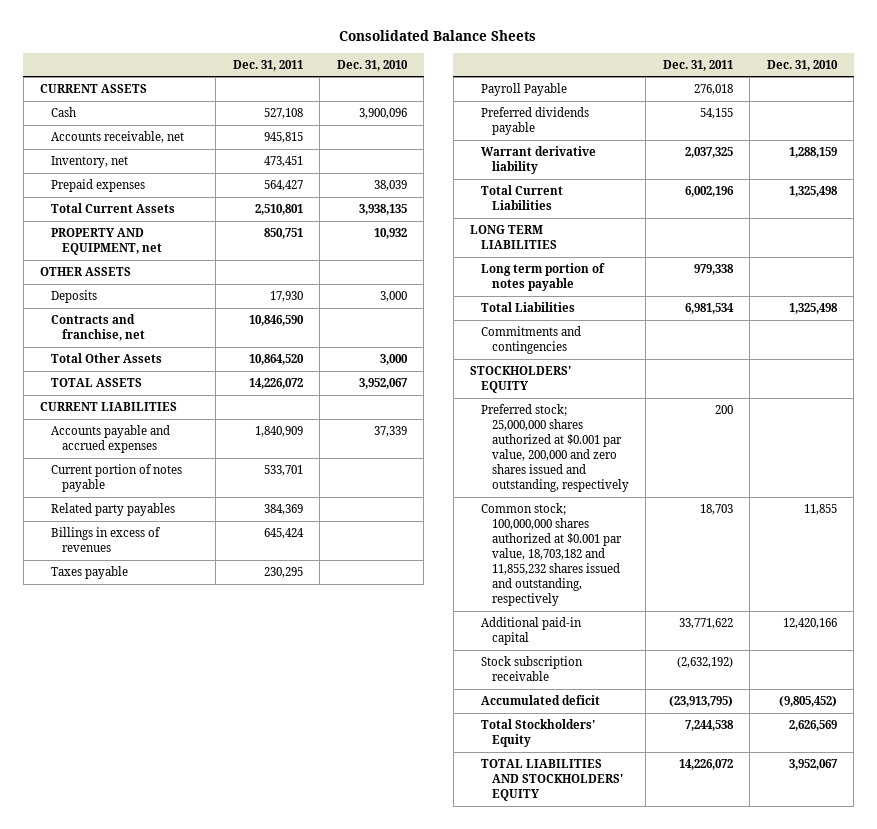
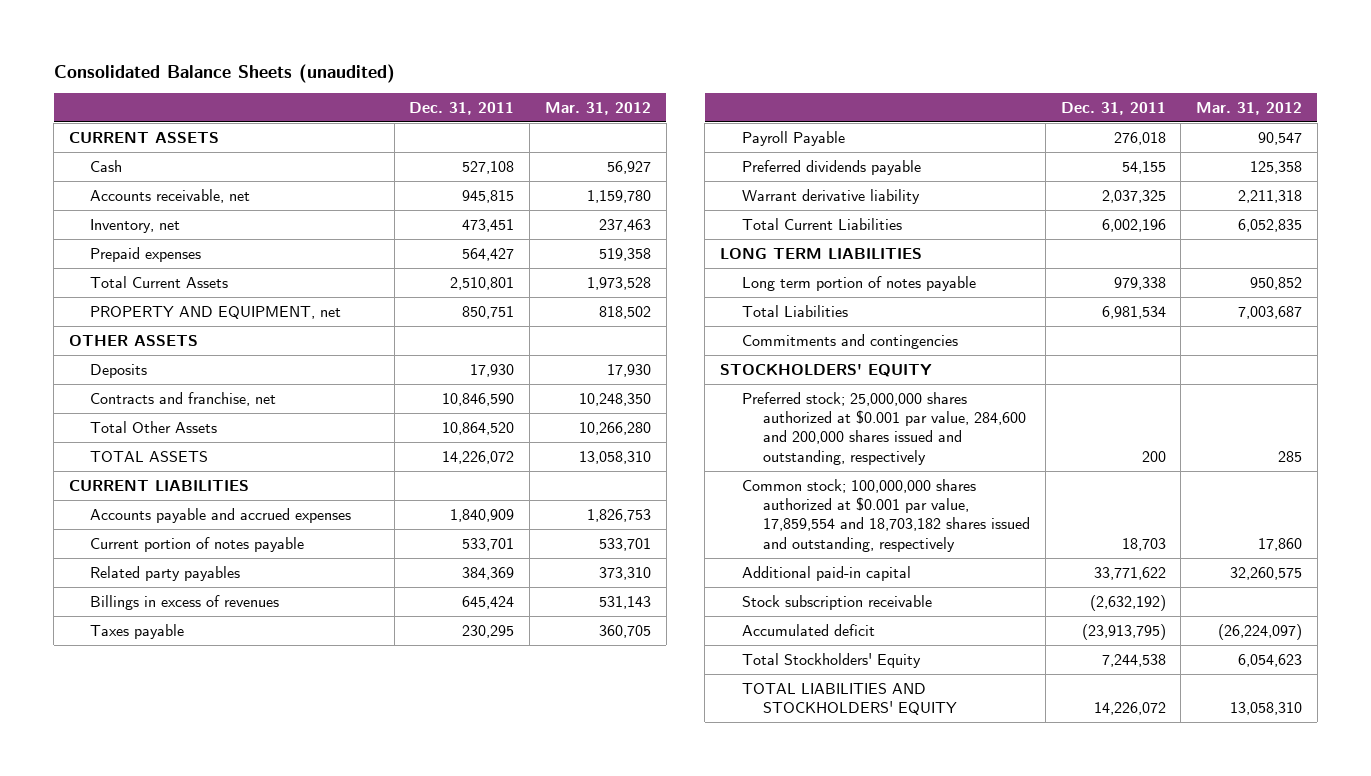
- Consolidated Balance Sheets
+ Consolidated Balance Sheets (unaudited)
- | Dec. 31, 2011 | Dec. 31, 2010
+ | Dec. 31, 2011 | Mar. 31, 2012
- Preferred stock; 25,000,000 shares authorized at $0.001 par value, 200,000 and zero shares issued and outstanding, respectively | 200 |
- Common stock; 100,000,000 shares authorized at $0.001 par value, 18,703,182 and 11,855,232 shares issued and outstanding, respectively | 18,703 | 11,855
+ Preferred stock; 25,000,000 shares authorized at $0.001 par value, 284,600 and 200,000 shares issued and outstanding, respectively | 200 | 285
+ Common stock; 100,000,000 shares authorized at $0.001 par value, 17,859,554 and 18,703,182 shares issued and outstanding, respectively | 18,703 | 17,860

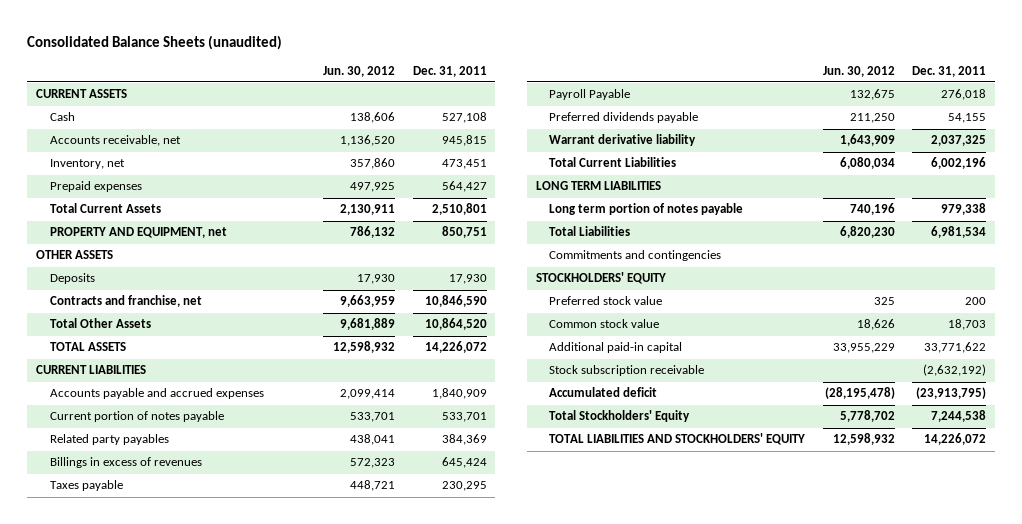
- | Dec. 31, 2011 | Mar. 31, 2012
+ | Jun. 30, 2012 | Dec. 31, 2011
- Preferred stock; 25,000,000 shares authorized at $0.001 par value, 284,600 and 200,000 shares issued and outstanding, respectively | 200 | 285
- Common stock; 100,000,000 shares authorized at $0.001 par value, 17,859,554 and 18,703,182 shares issued and outstanding, respectively | 18,703 | 17,860
+ Preferred stock value | 325 | 200
+ Common stock value | 18,626 | 18,703

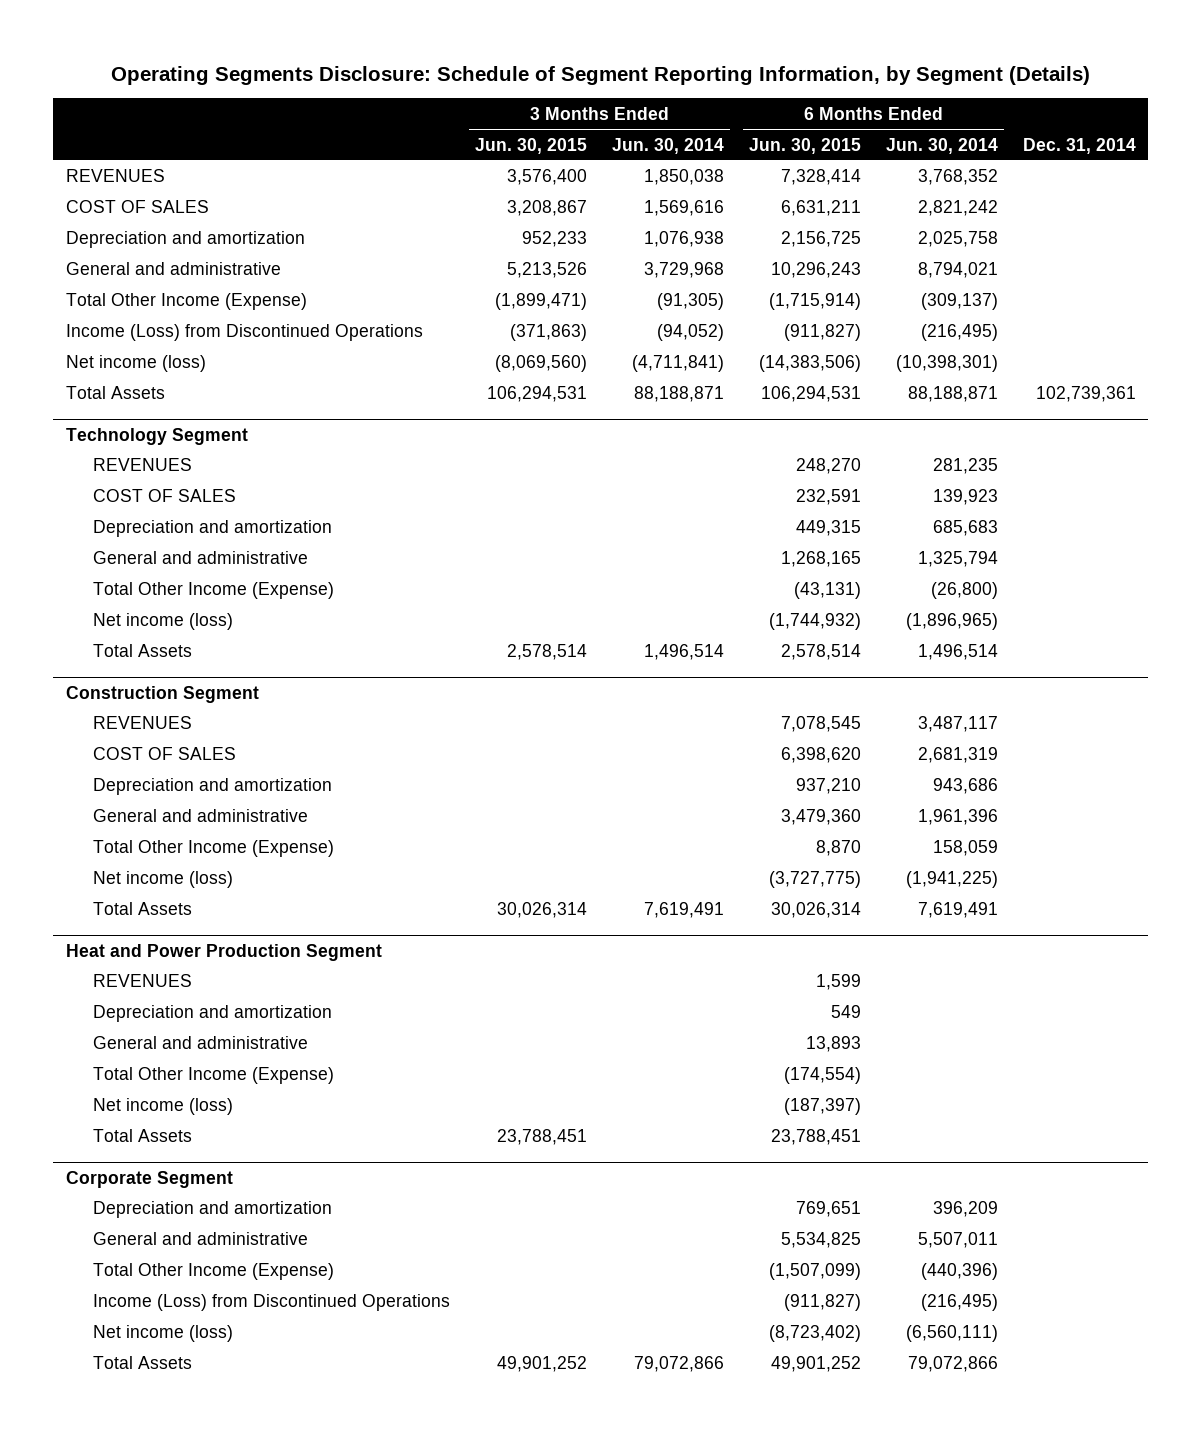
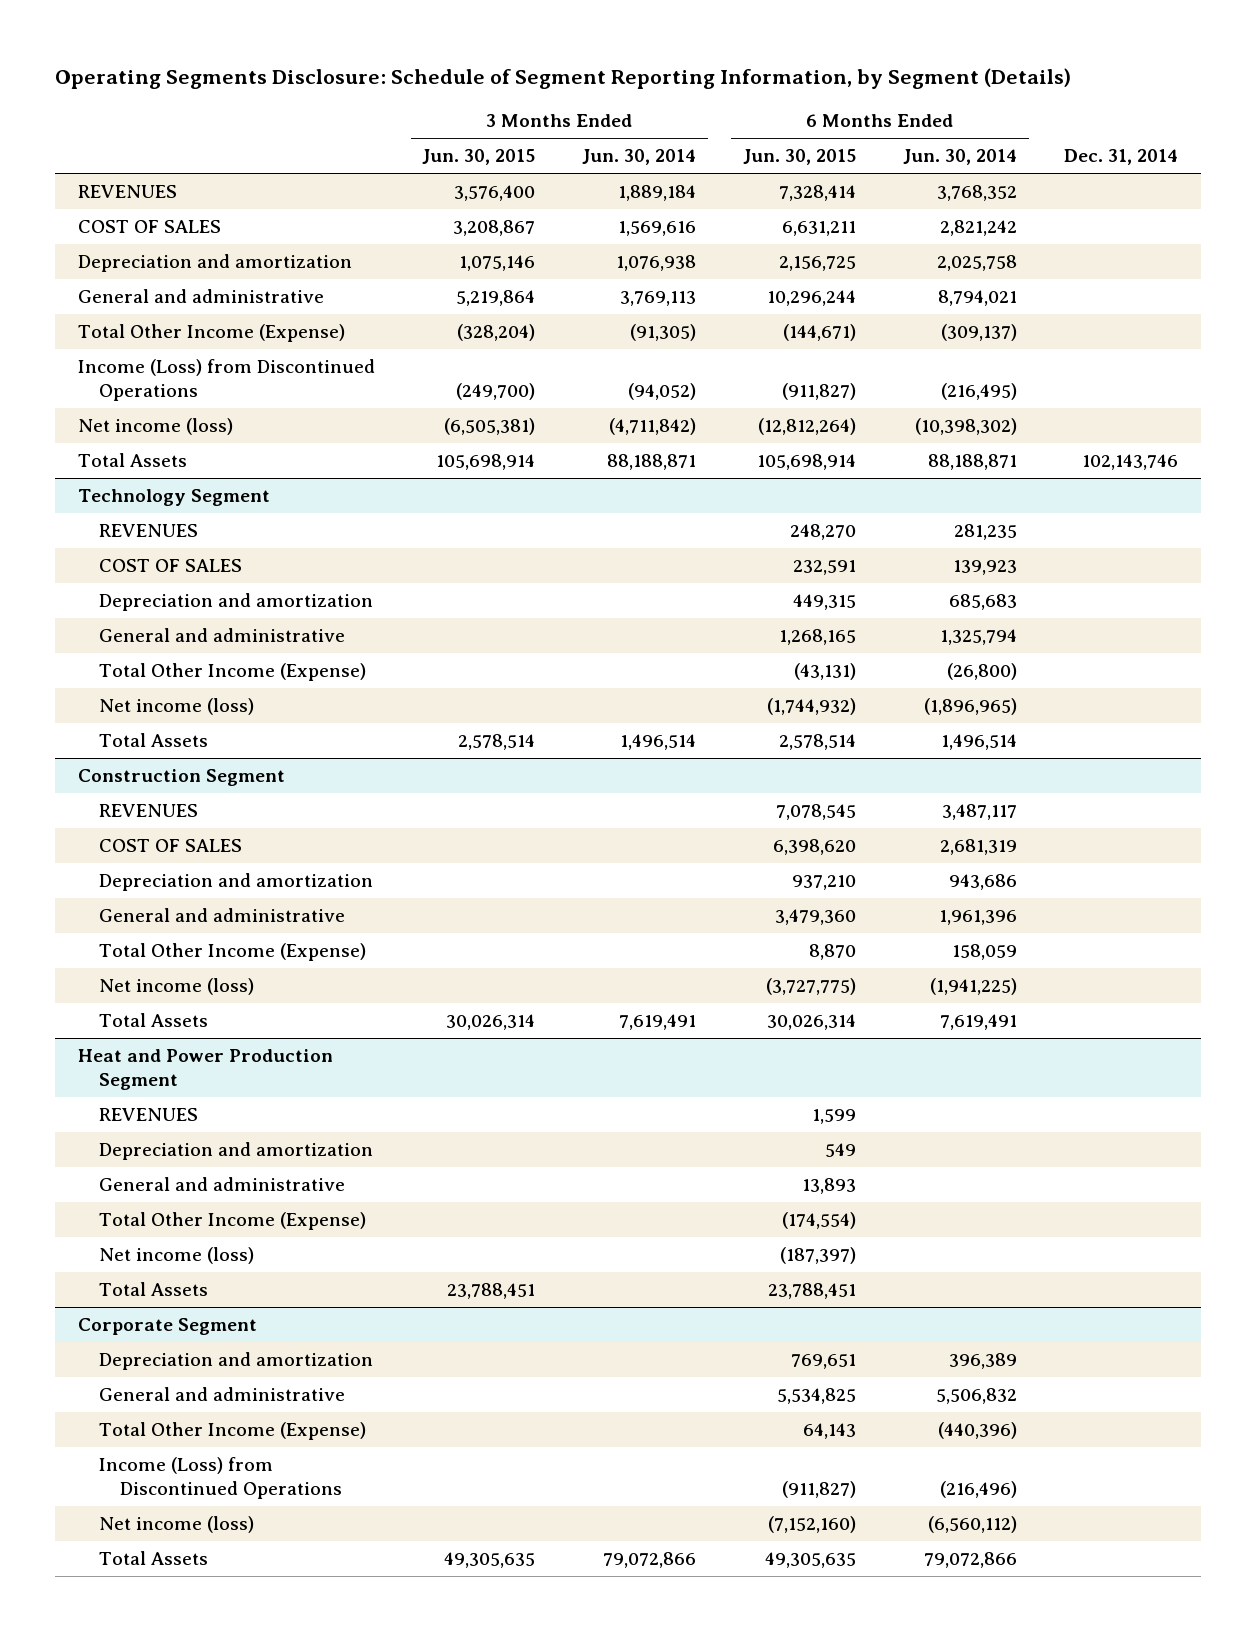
- REVENUES | 3,576,400 | 1,850,038 | 7,328,414 | 3,768,352 |
+ REVENUES | 3,576,400 | 1,889,184 | 7,328,414 | 3,768,352 |
- Depreciation and amortization | 952,233 | 1,076,938 | 2,156,725 | 2,025,758 |
- General and administrative | 5,213,526 | 3,729,968 | 10,296,243 | 8,794,021 |
- Total Other Income (Expense) | (1,899,471) | (91,305) | (1,715,914) | (309,137) |
- Income (Loss) from Discontinued Operations | (371,863) | (94,052) | (911,827) | (216,495) |
- Net income (loss) | (8,069,560) | (4,711,841) | (14,383,506) | (10,398,301) |
- Total Assets | 106,294,531 | 88,188,871 | 106,294,531 | 88,188,871 | 102,739,361
+ Depreciation and amortization | 1,075,146 | 1,076,938 | 2,156,725 | 2,025,758 |
+ General and administrative | 5,219,864 | 3,769,113 | 10,296,244 | 8,794,021 |
+ Total Other Income (Expense) | (328,204) | (91,305) | (144,671) | (309,137) |
+ Income (Loss) from Discontinued Operations | (249,700) | (94,052) | (911,827) | (216,495) |
+ Net income (loss) | (6,505,381) | (4,711,842) | (12,812,264) | (10,398,302) |
+ Total Assets | 105,698,914 | 88,188,871 | 105,698,914 | 88,188,871 | 102,143,746
@ Corporate Segment
- Depreciation and amortization | | | 769,651 | 396,209 |
- General and administrative | | | 5,534,825 | 5,507,011 |
- Total Other Income (Expense) | | | (1,507,099) | (440,396) |
- Income (Loss) from Discontinued Operations | | | (911,827) | (216,495) |
- Net income (loss) | | | (8,723,402) | (6,560,111) |
- Total Assets | 49,901,252 | 79,072,866 | 49,901,252 | 79,072,866 |
+ Depreciation and amortization | | | 769,651 | 396,389 |
+ General and administrative | | | 5,534,825 | 5,506,832 |
+ Total Other Income (Expense) | | | 64,143 | (440,396) |
+ Income (Loss) from Discontinued Operations | | | (911,827) | (216,496) |
+ Net income (loss) | | | (7,152,160) | (6,560,112) |
+ Total Assets | 49,305,635 | 79,072,866 | 49,305,635 | 79,072,866 |

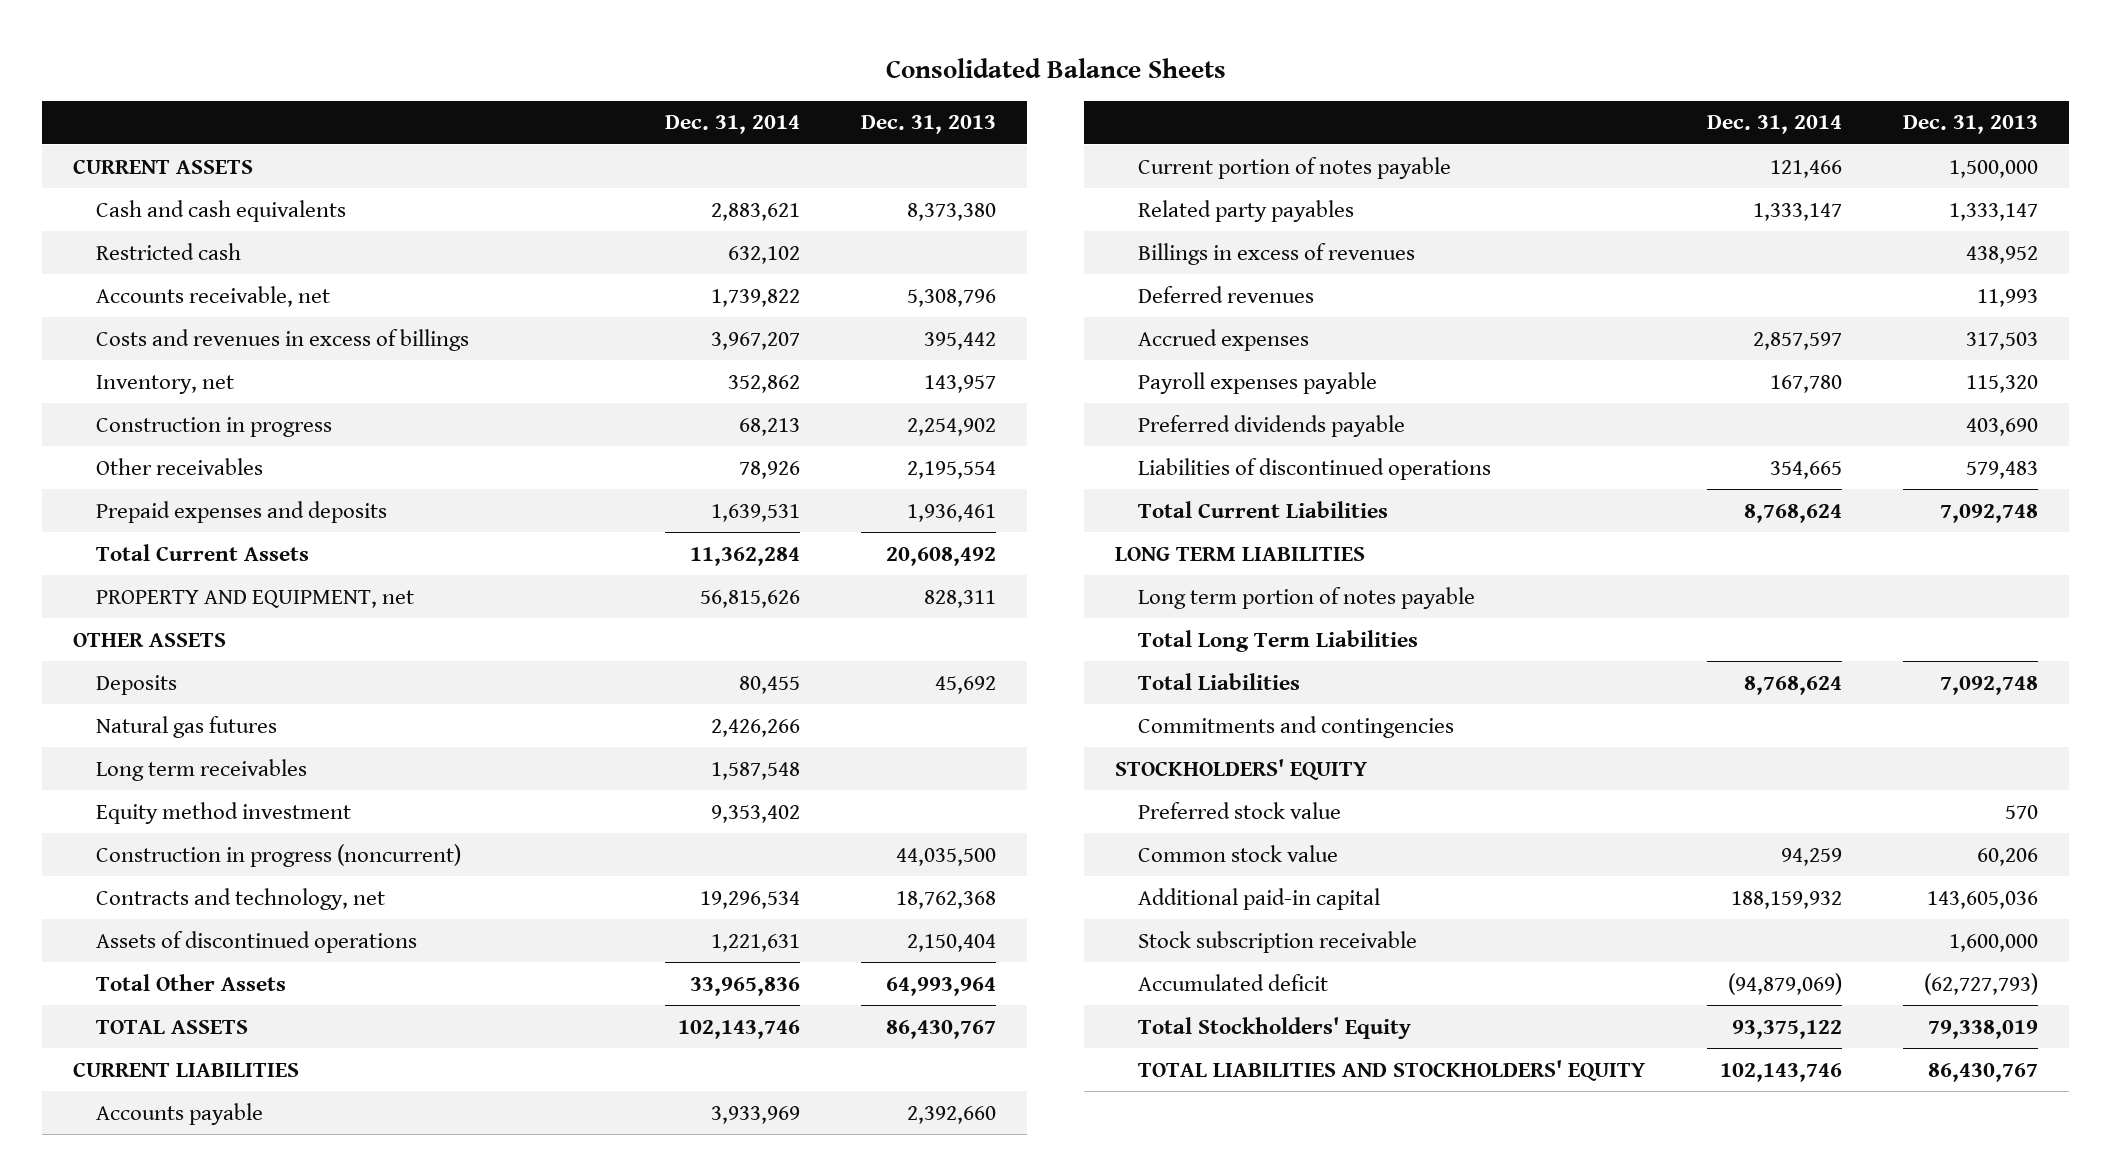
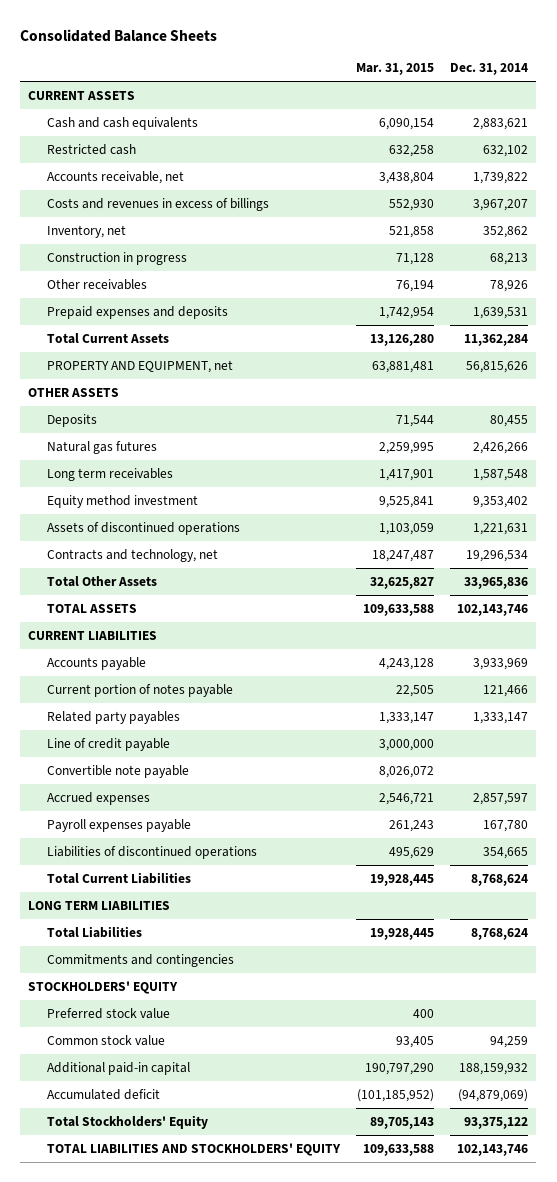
- | Dec. 31, 2014 | Dec. 31, 2013
+ | Mar. 31, 2015 | Dec. 31, 2014
- Construction in progress (noncurrent) | | 44,035,500
moved down: Contracts and technology, net | 18,247,487 | 19,296,534
- Billings in excess of revenues | | 438,952
- Deferred revenues | | 11,993
+ Line of credit payable | 3,000,000 |
+ Convertible note payable | 8,026,072 |
- Preferred dividends payable | | 403,690
- Long term portion of notes payable
- Total Long Term Liabilities
- Stock subscription receivable | | 1,600,000

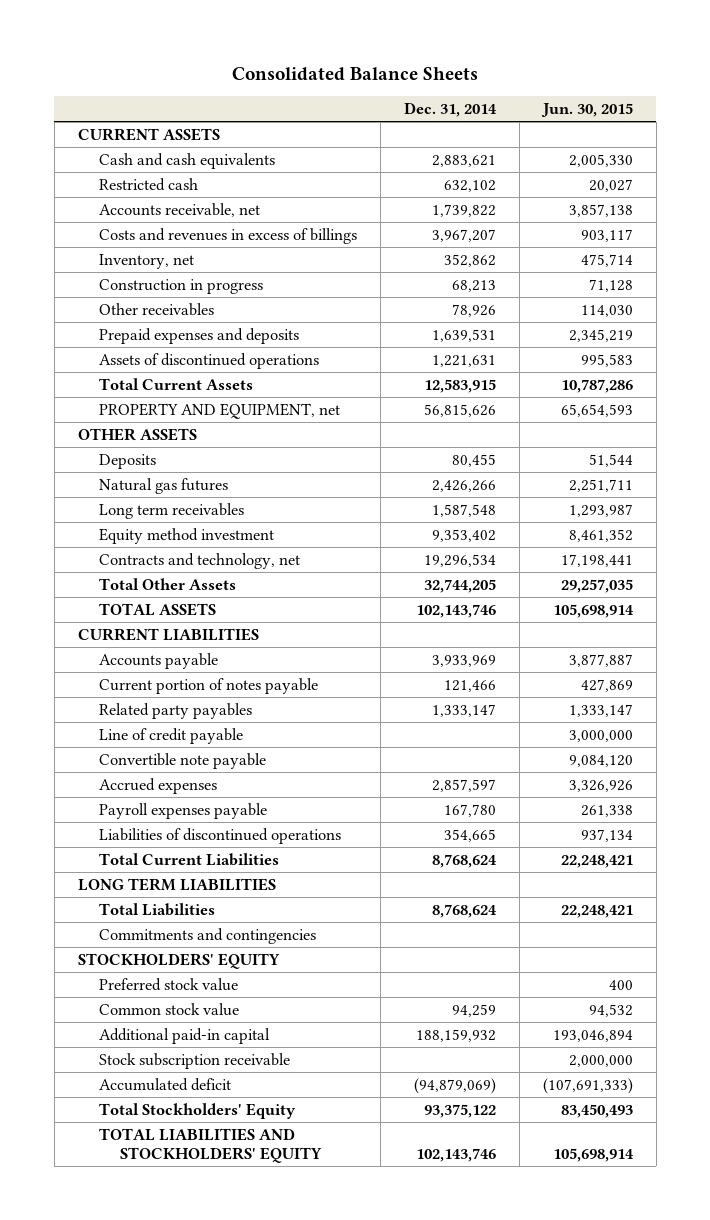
- | Mar. 31, 2015 | Dec. 31, 2014
+ | Dec. 31, 2014 | Jun. 30, 2015
- Total Current Assets | 13,126,280 | 11,362,284
moved up: Assets of discontinued operations | 1,221,631 | 995,583
+ Total Current Assets | 12,583,915 | 10,787,286
- Total Other Assets | 32,625,827 | 33,965,836
+ Total Other Assets | 32,744,205 | 29,257,035
+ Stock subscription receivable | | 2,000,000

